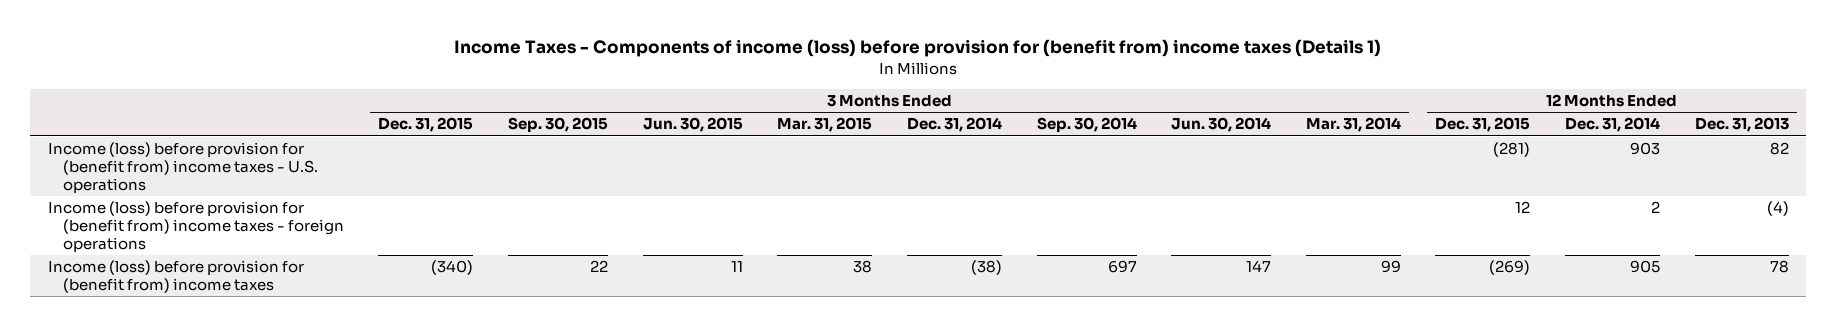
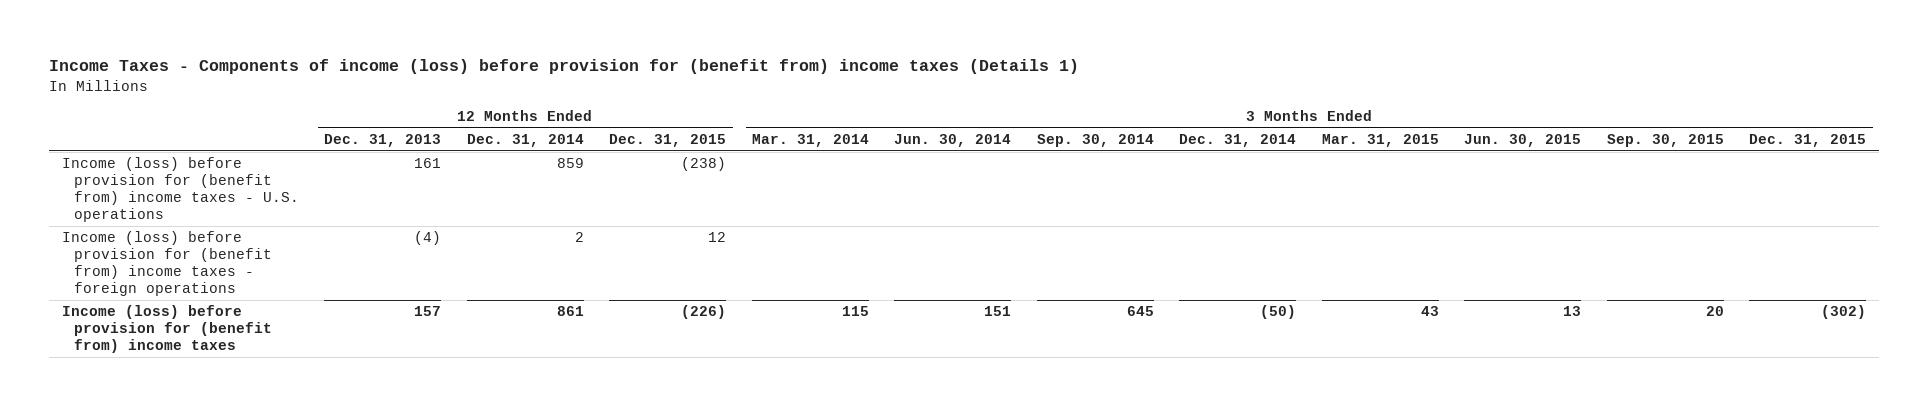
- | 3 Months Ended Dec. 31, 2015 | 3 Months Ended Sep. 30, 2015 | 3 Months Ended Jun. 30, 2015 | 3 Months Ended Mar. 31, 2015 | 3 Months Ended Dec. 31, 2014 | 3 Months Ended Sep. 30, 2014 | 3 Months Ended Jun. 30, 2014 | 3 Months Ended Mar. 31, 2014 | 12 Months Ended Dec. 31, 2015 | 12 Months Ended Dec. 31, 2014 | 12 Months Ended Dec. 31, 2013
+ | 12 Months Ended Dec. 31, 2013 | 12 Months Ended Dec. 31, 2014 | 12 Months Ended Dec. 31, 2015 | 3 Months Ended Mar. 31, 2014 | 3 Months Ended Jun. 30, 2014 | 3 Months Ended Sep. 30, 2014 | 3 Months Ended Dec. 31, 2014 | 3 Months Ended Mar. 31, 2015 | 3 Months Ended Jun. 30, 2015 | 3 Months Ended Sep. 30, 2015 | 3 Months Ended Dec. 31, 2015
- Income (loss) before provision for (benefit from) income taxes - U.S. operations | | | | | | | | | (281) | 903 | 82
+ Income (loss) before provision for (benefit from) income taxes - U.S. operations | 161 | 859 | (238) | | | | | | | |
- Income (loss) before provision for (benefit from) income taxes | (340) | 22 | 11 | 38 | (38) | 697 | 147 | 99 | (269) | 905 | 78
+ Income (loss) before provision for (benefit from) income taxes | 157 | 861 | (226) | 115 | 151 | 645 | (50) | 43 | 13 | 20 | (302)

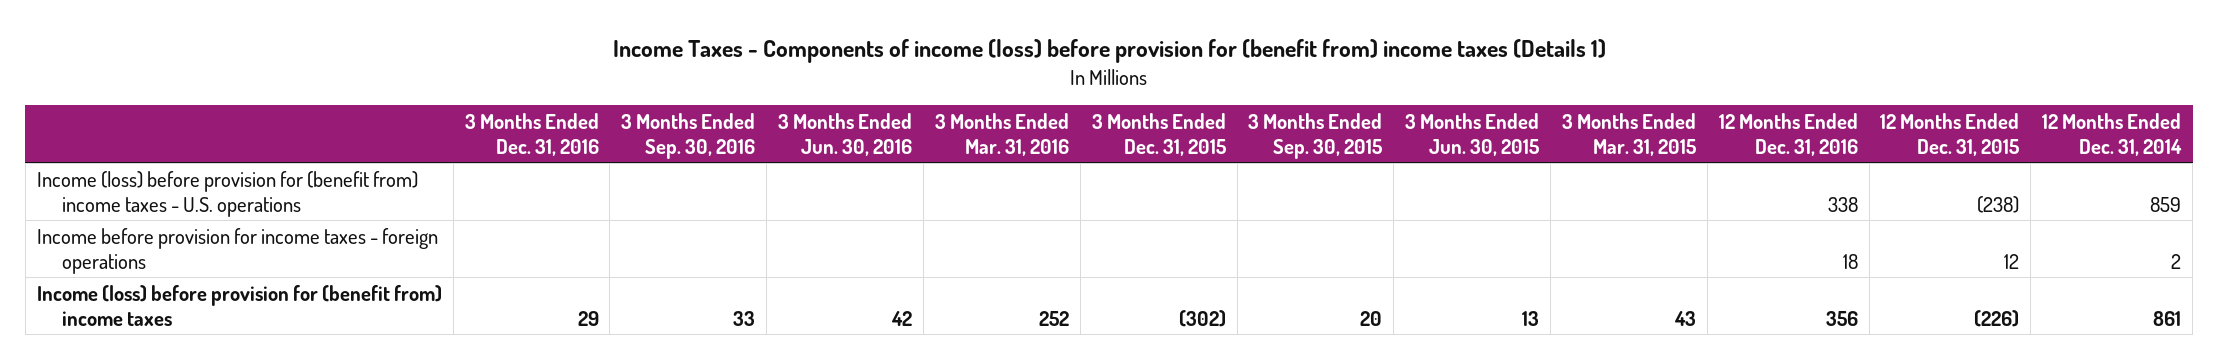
- | 12 Months Ended Dec. 31, 2013 | 12 Months Ended Dec. 31, 2014 | 12 Months Ended Dec. 31, 2015 | 3 Months Ended Mar. 31, 2014 | 3 Months Ended Jun. 30, 2014 | 3 Months Ended Sep. 30, 2014 | 3 Months Ended Dec. 31, 2014 | 3 Months Ended Mar. 31, 2015 | 3 Months Ended Jun. 30, 2015 | 3 Months Ended Sep. 30, 2015 | 3 Months Ended Dec. 31, 2015
+ | 3 Months Ended Dec. 31, 2016 | 3 Months Ended Sep. 30, 2016 | 3 Months Ended Jun. 30, 2016 | 3 Months Ended Mar. 31, 2016 | 3 Months Ended Dec. 31, 2015 | 3 Months Ended Sep. 30, 2015 | 3 Months Ended Jun. 30, 2015 | 3 Months Ended Mar. 31, 2015 | 12 Months Ended Dec. 31, 2016 | 12 Months Ended Dec. 31, 2015 | 12 Months Ended Dec. 31, 2014
- Income (loss) before provision for (benefit from) income taxes - foreign operations | (4) | 2 | 12 | | | | | | | |
+ Income before provision for income taxes - foreign operations | | | | | | | | | 18 | 12 | 2

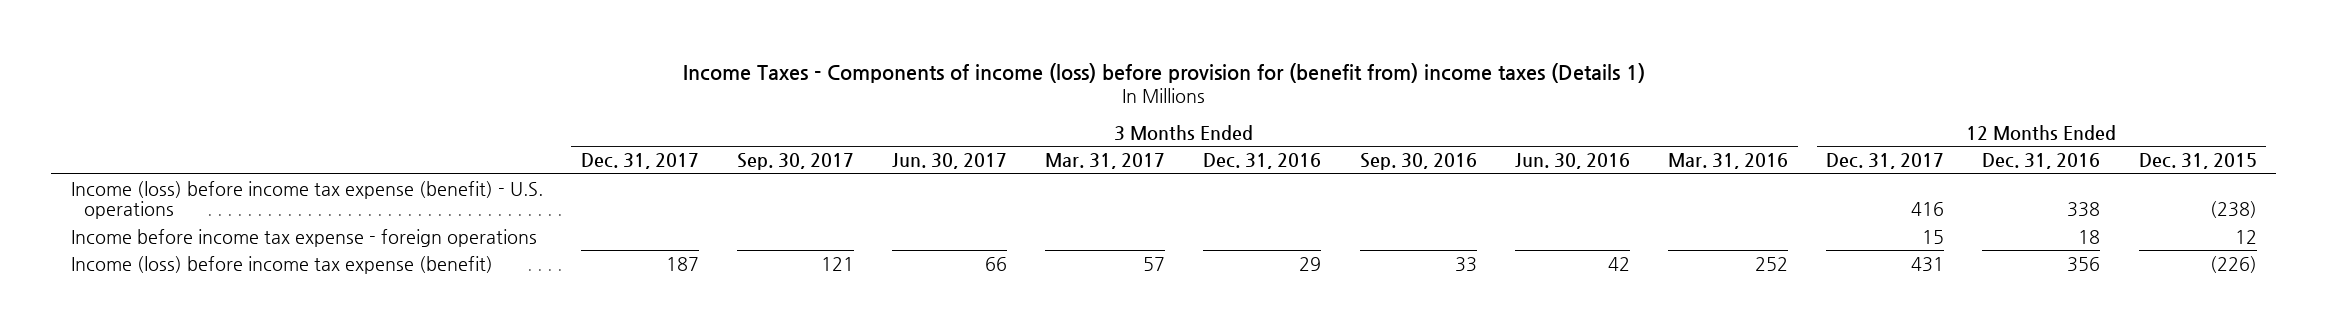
- | 3 Months Ended Dec. 31, 2016 | 3 Months Ended Sep. 30, 2016 | 3 Months Ended Jun. 30, 2016 | 3 Months Ended Mar. 31, 2016 | 3 Months Ended Dec. 31, 2015 | 3 Months Ended Sep. 30, 2015 | 3 Months Ended Jun. 30, 2015 | 3 Months Ended Mar. 31, 2015 | 12 Months Ended Dec. 31, 2016 | 12 Months Ended Dec. 31, 2015 | 12 Months Ended Dec. 31, 2014
+ | 3 Months Ended Dec. 31, 2017 | 3 Months Ended Sep. 30, 2017 | 3 Months Ended Jun. 30, 2017 | 3 Months Ended Mar. 31, 2017 | 3 Months Ended Dec. 31, 2016 | 3 Months Ended Sep. 30, 2016 | 3 Months Ended Jun. 30, 2016 | 3 Months Ended Mar. 31, 2016 | 12 Months Ended Dec. 31, 2017 | 12 Months Ended Dec. 31, 2016 | 12 Months Ended Dec. 31, 2015
- Income (loss) before provision for (benefit from) income taxes - U.S. operations | | | | | | | | | 338 | (238) | 859
- Income before provision for income taxes - foreign operations | | | | | | | | | 18 | 12 | 2
- Income (loss) before provision for (benefit from) income taxes | 29 | 33 | 42 | 252 | (302) | 20 | 13 | 43 | 356 | (226) | 861
+ Income (loss) before income tax expense (benefit) - U.S. operations | | | | | | | | | 416 | 338 | (238)
+ Income before income tax expense - foreign operations | | | | | | | | | 15 | 18 | 12
+ Income (loss) before income tax expense (benefit) | 187 | 121 | 66 | 57 | 29 | 33 | 42 | 252 | 431 | 356 | (226)

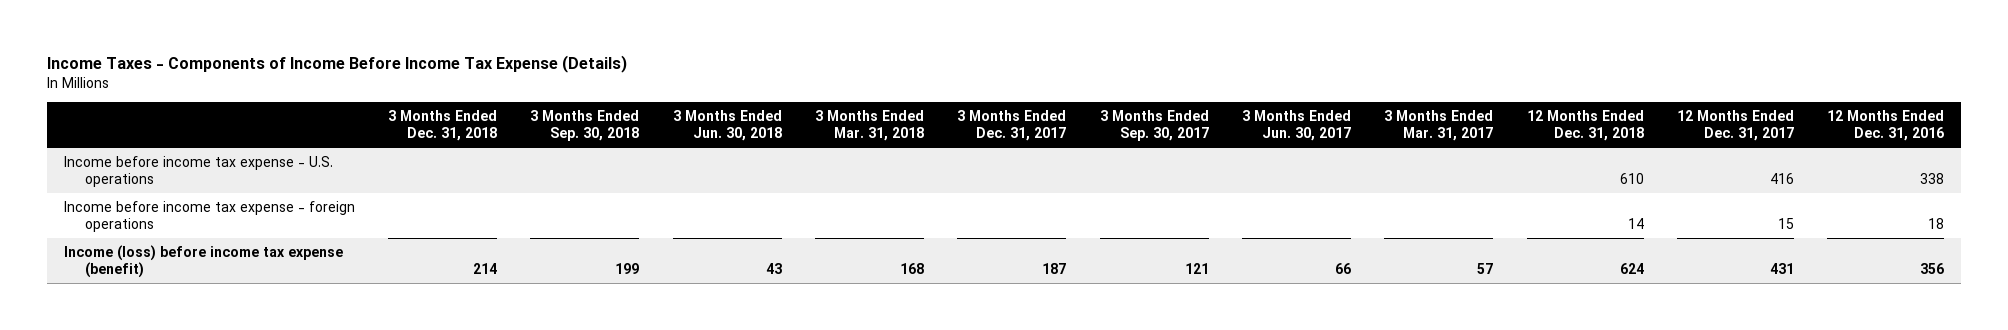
- Income Taxes - Components of income (loss) before provision for (benefit from) income taxes (Details 1)
+ Income Taxes - Components of Income Before Income Tax Expense (Details)
- | 3 Months Ended Dec. 31, 2017 | 3 Months Ended Sep. 30, 2017 | 3 Months Ended Jun. 30, 2017 | 3 Months Ended Mar. 31, 2017 | 3 Months Ended Dec. 31, 2016 | 3 Months Ended Sep. 30, 2016 | 3 Months Ended Jun. 30, 2016 | 3 Months Ended Mar. 31, 2016 | 12 Months Ended Dec. 31, 2017 | 12 Months Ended Dec. 31, 2016 | 12 Months Ended Dec. 31, 2015
+ | 3 Months Ended Dec. 31, 2018 | 3 Months Ended Sep. 30, 2018 | 3 Months Ended Jun. 30, 2018 | 3 Months Ended Mar. 31, 2018 | 3 Months Ended Dec. 31, 2017 | 3 Months Ended Sep. 30, 2017 | 3 Months Ended Jun. 30, 2017 | 3 Months Ended Mar. 31, 2017 | 12 Months Ended Dec. 31, 2018 | 12 Months Ended Dec. 31, 2017 | 12 Months Ended Dec. 31, 2016
- Income (loss) before income tax expense (benefit) - U.S. operations | | | | | | | | | 416 | 338 | (238)
+ Income before income tax expense - U.S. operations | | | | | | | | | 610 | 416 | 338

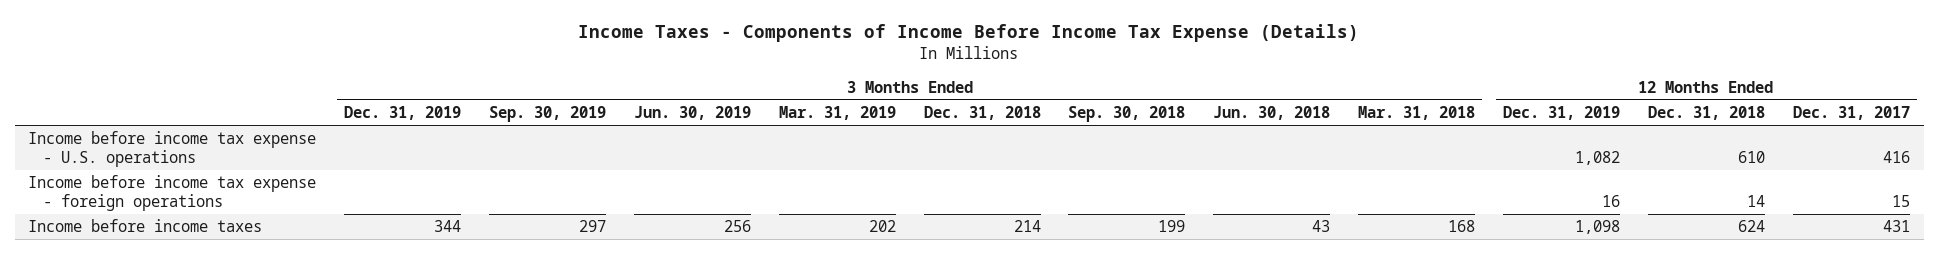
- | 3 Months Ended Dec. 31, 2018 | 3 Months Ended Sep. 30, 2018 | 3 Months Ended Jun. 30, 2018 | 3 Months Ended Mar. 31, 2018 | 3 Months Ended Dec. 31, 2017 | 3 Months Ended Sep. 30, 2017 | 3 Months Ended Jun. 30, 2017 | 3 Months Ended Mar. 31, 2017 | 12 Months Ended Dec. 31, 2018 | 12 Months Ended Dec. 31, 2017 | 12 Months Ended Dec. 31, 2016
+ | 3 Months Ended Dec. 31, 2019 | 3 Months Ended Sep. 30, 2019 | 3 Months Ended Jun. 30, 2019 | 3 Months Ended Mar. 31, 2019 | 3 Months Ended Dec. 31, 2018 | 3 Months Ended Sep. 30, 2018 | 3 Months Ended Jun. 30, 2018 | 3 Months Ended Mar. 31, 2018 | 12 Months Ended Dec. 31, 2019 | 12 Months Ended Dec. 31, 2018 | 12 Months Ended Dec. 31, 2017
- Income (loss) before income tax expense (benefit) | 214 | 199 | 43 | 168 | 187 | 121 | 66 | 57 | 624 | 431 | 356
+ Income before income taxes | 344 | 297 | 256 | 202 | 214 | 199 | 43 | 168 | 1,098 | 624 | 431

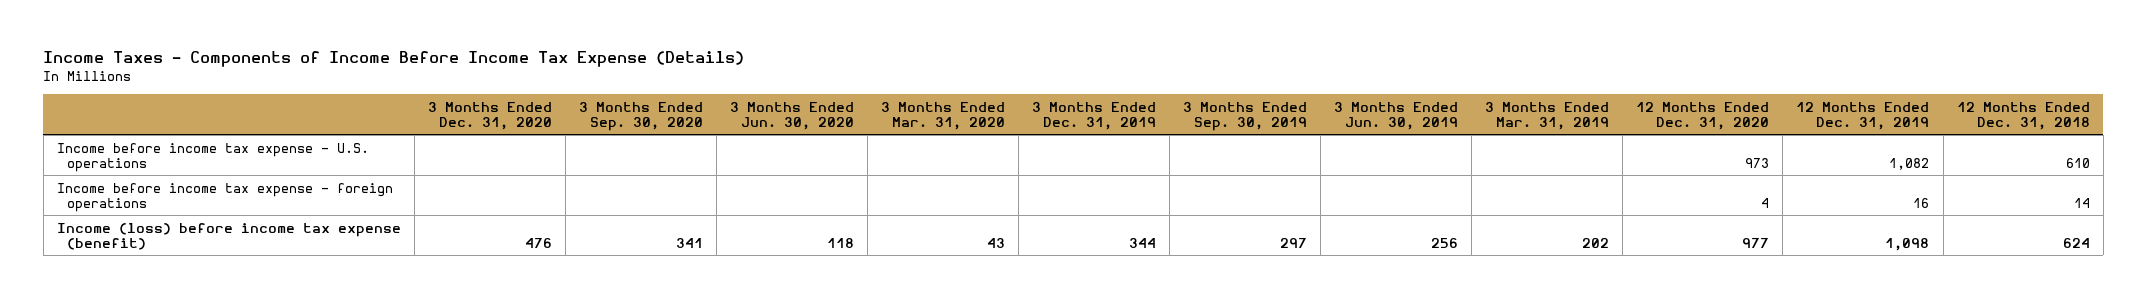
- | 3 Months Ended Dec. 31, 2019 | 3 Months Ended Sep. 30, 2019 | 3 Months Ended Jun. 30, 2019 | 3 Months Ended Mar. 31, 2019 | 3 Months Ended Dec. 31, 2018 | 3 Months Ended Sep. 30, 2018 | 3 Months Ended Jun. 30, 2018 | 3 Months Ended Mar. 31, 2018 | 12 Months Ended Dec. 31, 2019 | 12 Months Ended Dec. 31, 2018 | 12 Months Ended Dec. 31, 2017
+ | 3 Months Ended Dec. 31, 2020 | 3 Months Ended Sep. 30, 2020 | 3 Months Ended Jun. 30, 2020 | 3 Months Ended Mar. 31, 2020 | 3 Months Ended Dec. 31, 2019 | 3 Months Ended Sep. 30, 2019 | 3 Months Ended Jun. 30, 2019 | 3 Months Ended Mar. 31, 2019 | 12 Months Ended Dec. 31, 2020 | 12 Months Ended Dec. 31, 2019 | 12 Months Ended Dec. 31, 2018
- Income before income taxes | 344 | 297 | 256 | 202 | 214 | 199 | 43 | 168 | 1,098 | 624 | 431
+ Income (loss) before income tax expense (benefit) | 476 | 341 | 118 | 43 | 344 | 297 | 256 | 202 | 977 | 1,098 | 624

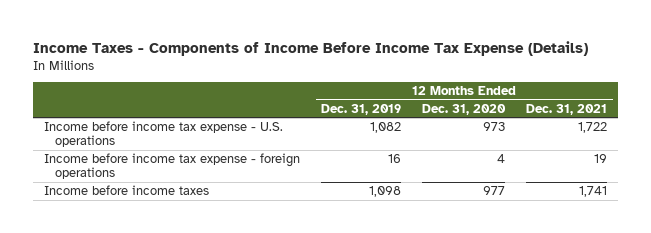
- | 3 Months Ended Dec. 31, 2020 | 3 Months Ended Sep. 30, 2020 | 3 Months Ended Jun. 30, 2020 | 3 Months Ended Mar. 31, 2020 | 3 Months Ended Dec. 31, 2019 | 3 Months Ended Sep. 30, 2019 | 3 Months Ended Jun. 30, 2019 | 3 Months Ended Mar. 31, 2019 | 12 Months Ended Dec. 31, 2020 | 12 Months Ended Dec. 31, 2019 | 12 Months Ended Dec. 31, 2018
+ | 12 Months Ended Dec. 31, 2019 | 12 Months Ended Dec. 31, 2020 | 12 Months Ended Dec. 31, 2021
- Income (loss) before income tax expense (benefit) | 476 | 341 | 118 | 43 | 344 | 297 | 256 | 202 | 977 | 1,098 | 624
+ Income before income taxes | 1,098 | 977 | 1,741

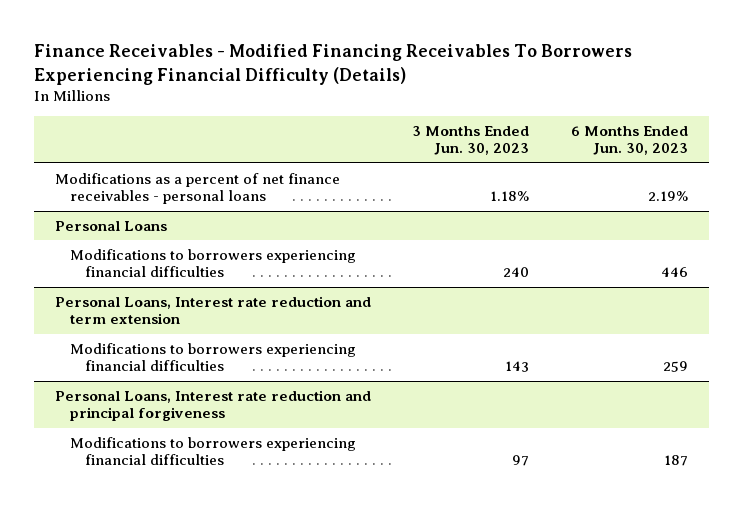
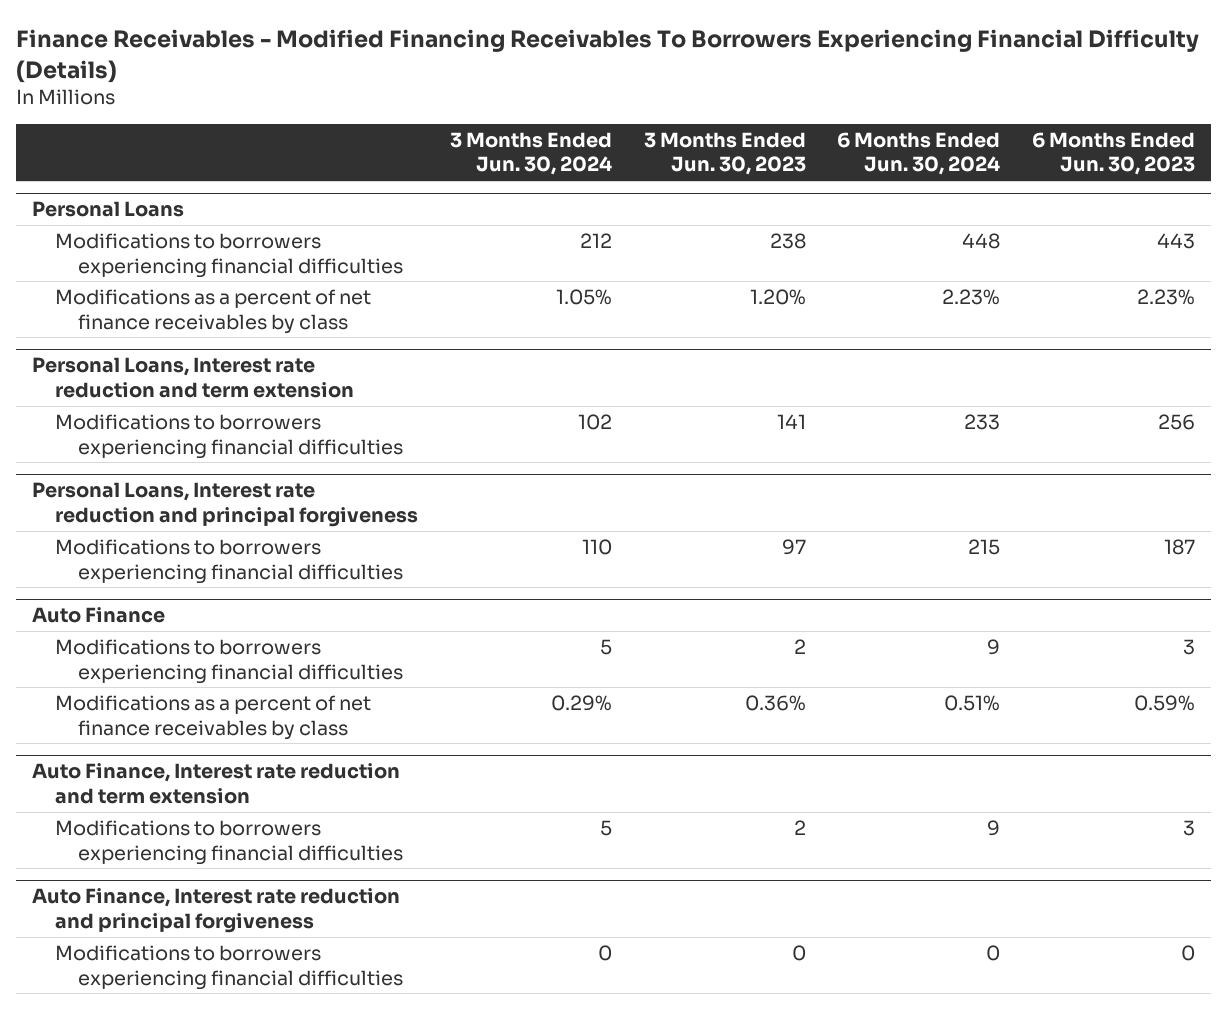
- | 3 Months Ended Jun. 30, 2023 | 6 Months Ended Jun. 30, 2023
+ | 3 Months Ended Jun. 30, 2024 | 3 Months Ended Jun. 30, 2023 | 6 Months Ended Jun. 30, 2024 | 6 Months Ended Jun. 30, 2023
- Modifications as a percent of net finance receivables - personal loans | 1.18% | 2.19%
@ Personal Loans
- Modifications to borrowers experiencing financial difficulties | 240 | 446
+ Modifications to borrowers experiencing financial difficulties | 212 | 238 | 448 | 443
+ Modifications as a percent of net finance receivables by class | 1.05% | 1.20% | 2.23% | 2.23%
@ Personal Loans, Interest rate reduction and term extension
- Modifications to borrowers experiencing financial difficulties | 143 | 259
+ Modifications to borrowers experiencing financial difficulties | 102 | 141 | 233 | 256
+ Auto Finance
+ Modifications to borrowers experiencing financial difficulties | 5 | 2 | 9 | 3
+ Modifications as a percent of net finance receivables by class | 0.29% | 0.36% | 0.51% | 0.59%
+ Auto Finance, Interest rate reduction and term extension
+ Modifications to borrowers experiencing financial difficulties | 5 | 2 | 9 | 3
+ Auto Finance, Interest rate reduction and principal forgiveness
+ Modifications to borrowers experiencing financial difficulties | 0 | 0 | 0 | 0

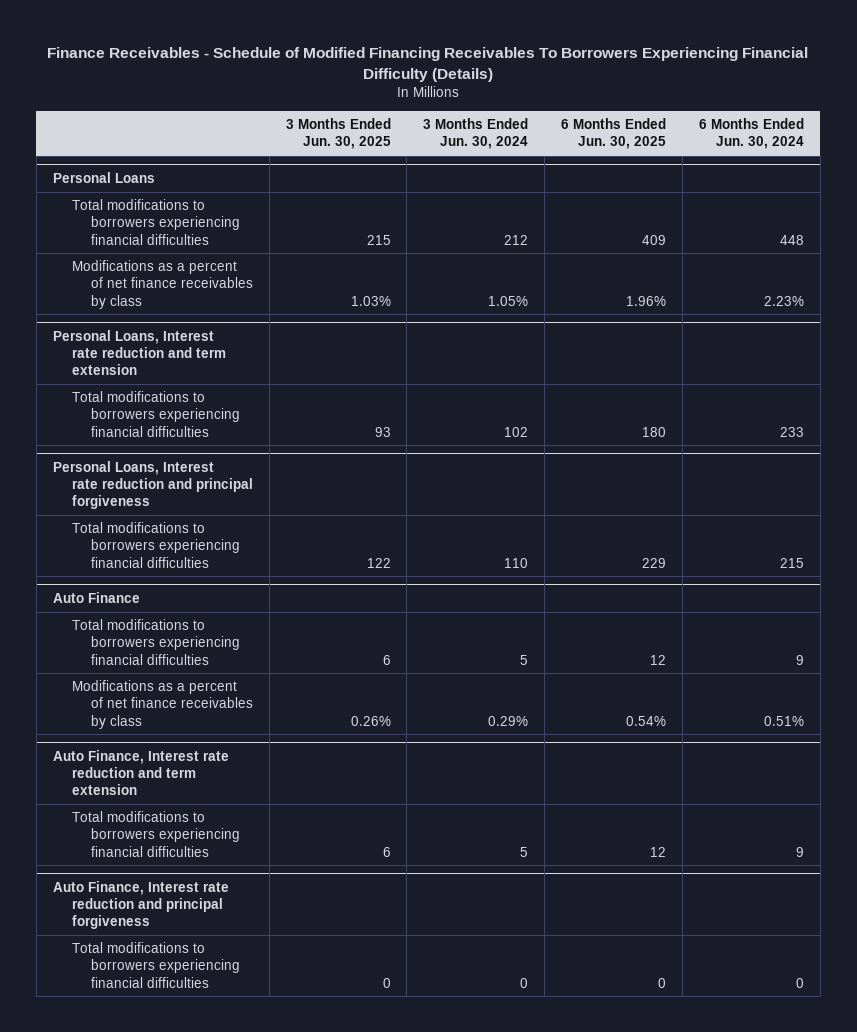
- Finance Receivables - Modified Financing Receivables To Borrowers Experiencing Financial Difficulty (Details)
+ Finance Receivables - Schedule of Modified Financing Receivables To Borrowers Experiencing Financial Difficulty (Details)
- | 3 Months Ended Jun. 30, 2024 | 3 Months Ended Jun. 30, 2023 | 6 Months Ended Jun. 30, 2024 | 6 Months Ended Jun. 30, 2023
+ | 3 Months Ended Jun. 30, 2025 | 3 Months Ended Jun. 30, 2024 | 6 Months Ended Jun. 30, 2025 | 6 Months Ended Jun. 30, 2024
@ Personal Loans
- Modifications to borrowers experiencing financial difficulties | 212 | 238 | 448 | 443
+ Total modifications to borrowers experiencing financial difficulties | 215 | 212 | 409 | 448
@ Personal Loans, Interest rate reduction and term extension
- Modifications to borrowers experiencing financial difficulties | 102 | 141 | 233 | 256
+ Total modifications to borrowers experiencing financial difficulties | 93 | 102 | 180 | 233
@ Personal Loans, Interest rate reduction and principal forgiveness
- Modifications to borrowers experiencing financial difficulties | 110 | 97 | 215 | 187
+ Total modifications to borrowers experiencing financial difficulties | 122 | 110 | 229 | 215
@ Auto Finance
- Modifications to borrowers experiencing financial difficulties | 5 | 2 | 9 | 3
+ Total modifications to borrowers experiencing financial difficulties | 6 | 5 | 12 | 9
@ Auto Finance, Interest rate reduction and term extension
- Modifications to borrowers experiencing financial difficulties | 5 | 2 | 9 | 3
+ Total modifications to borrowers experiencing financial difficulties | 6 | 5 | 12 | 9
@ Auto Finance, Interest rate reduction and principal forgiveness
- Modifications to borrowers experiencing financial difficulties | 0 | 0 | 0 | 0
+ Total modifications to borrowers experiencing financial difficulties | 0 | 0 | 0 | 0

